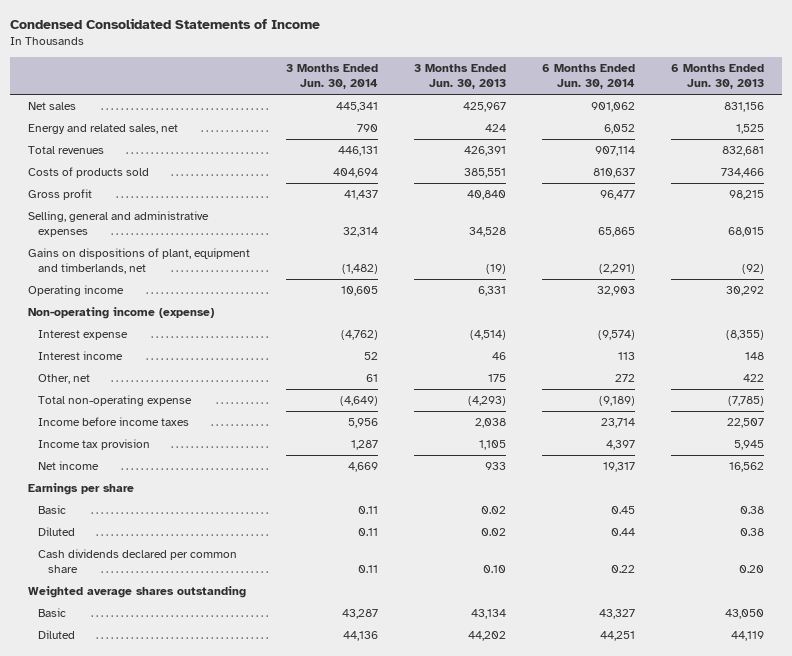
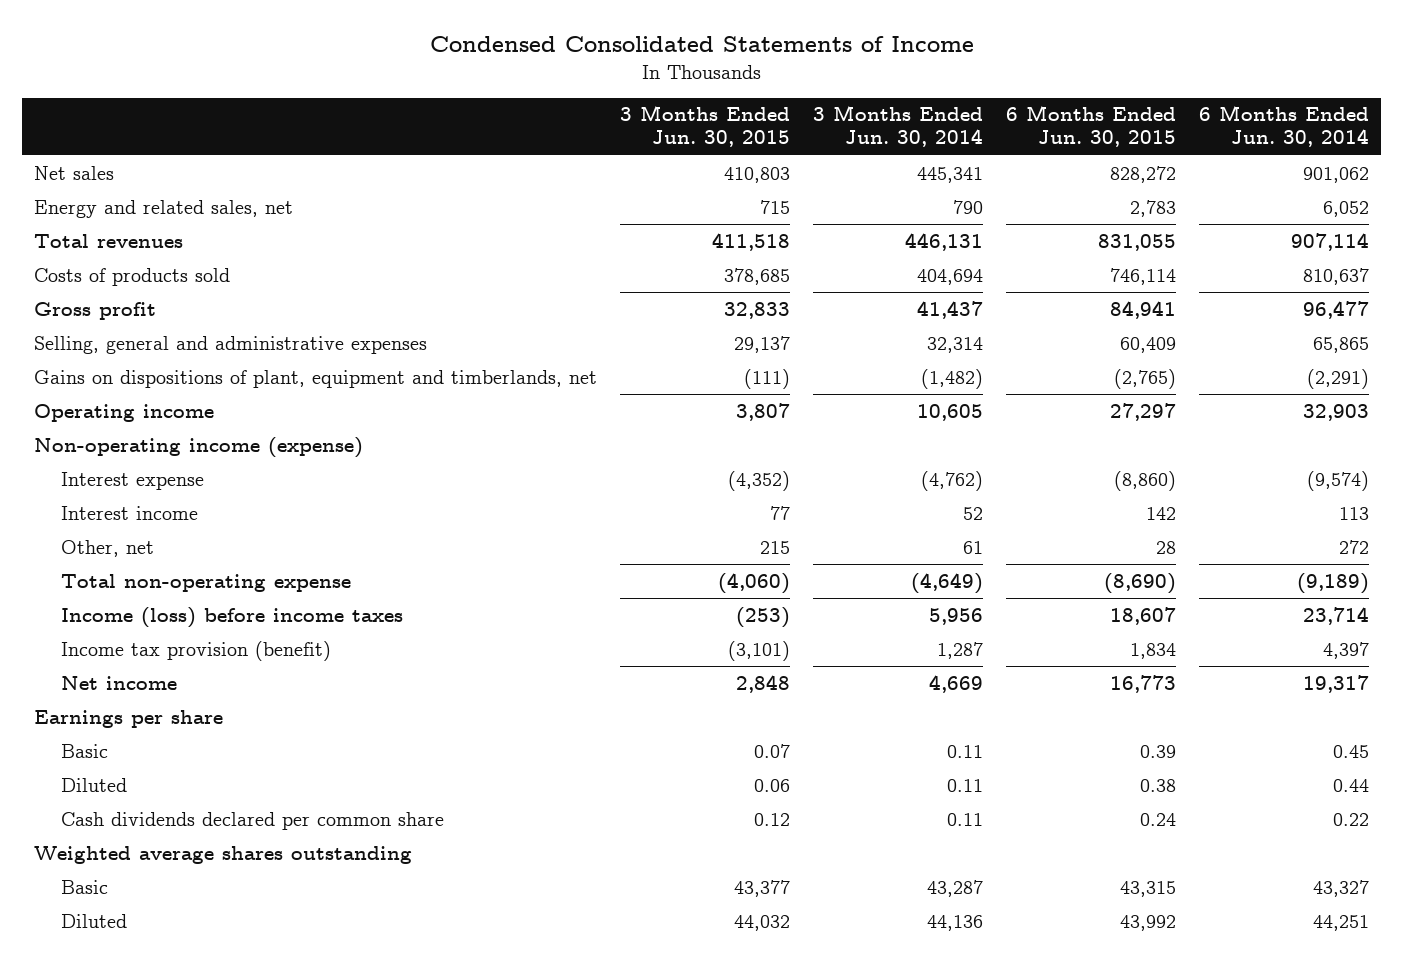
- | 3 Months Ended Jun. 30, 2014 | 3 Months Ended Jun. 30, 2013 | 6 Months Ended Jun. 30, 2014 | 6 Months Ended Jun. 30, 2013
+ | 3 Months Ended Jun. 30, 2015 | 3 Months Ended Jun. 30, 2014 | 6 Months Ended Jun. 30, 2015 | 6 Months Ended Jun. 30, 2014
- Income before income taxes | 5,956 | 2,038 | 23,714 | 22,507
- Income tax provision | 1,287 | 1,105 | 4,397 | 5,945
+ Income (loss) before income taxes | (253) | 5,956 | 18,607 | 23,714
+ Income tax provision (benefit) | (3,101) | 1,287 | 1,834 | 4,397

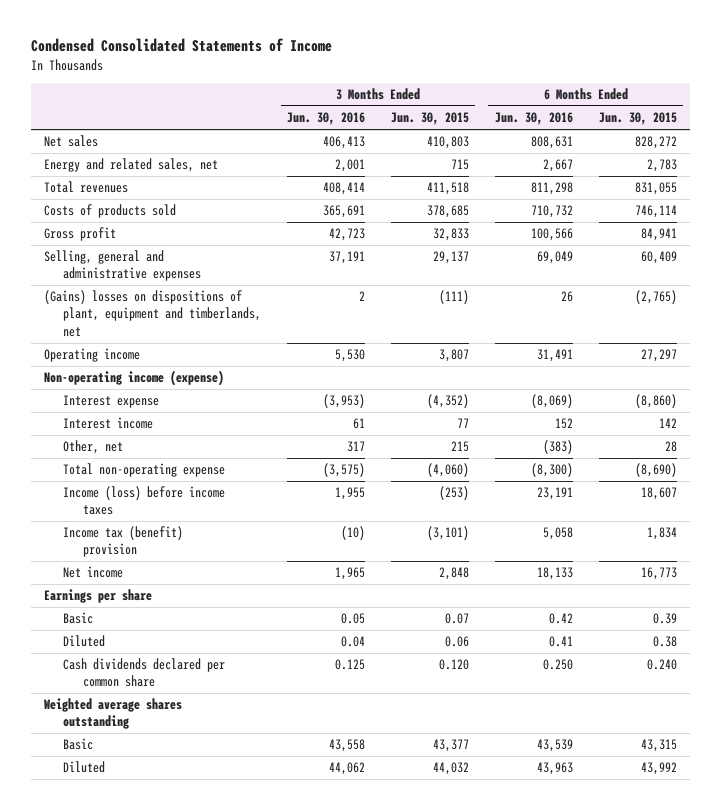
- | 3 Months Ended Jun. 30, 2015 | 3 Months Ended Jun. 30, 2014 | 6 Months Ended Jun. 30, 2015 | 6 Months Ended Jun. 30, 2014
+ | 3 Months Ended Jun. 30, 2016 | 3 Months Ended Jun. 30, 2015 | 6 Months Ended Jun. 30, 2016 | 6 Months Ended Jun. 30, 2015
- Gains on dispositions of plant, equipment and timberlands, net | (111) | (1,482) | (2,765) | (2,291)
+ (Gains) losses on dispositions of plant, equipment and timberlands, net | 2 | (111) | 26 | (2,765)
- Income tax provision (benefit) | (3,101) | 1,287 | 1,834 | 4,397
+ Income tax (benefit) provision | (10) | (3,101) | 5,058 | 1,834
- Cash dividends declared per common share | 0.12 | 0.11 | 0.24 | 0.22
+ Cash dividends declared per common share | 0.125 | 0.120 | 0.250 | 0.240

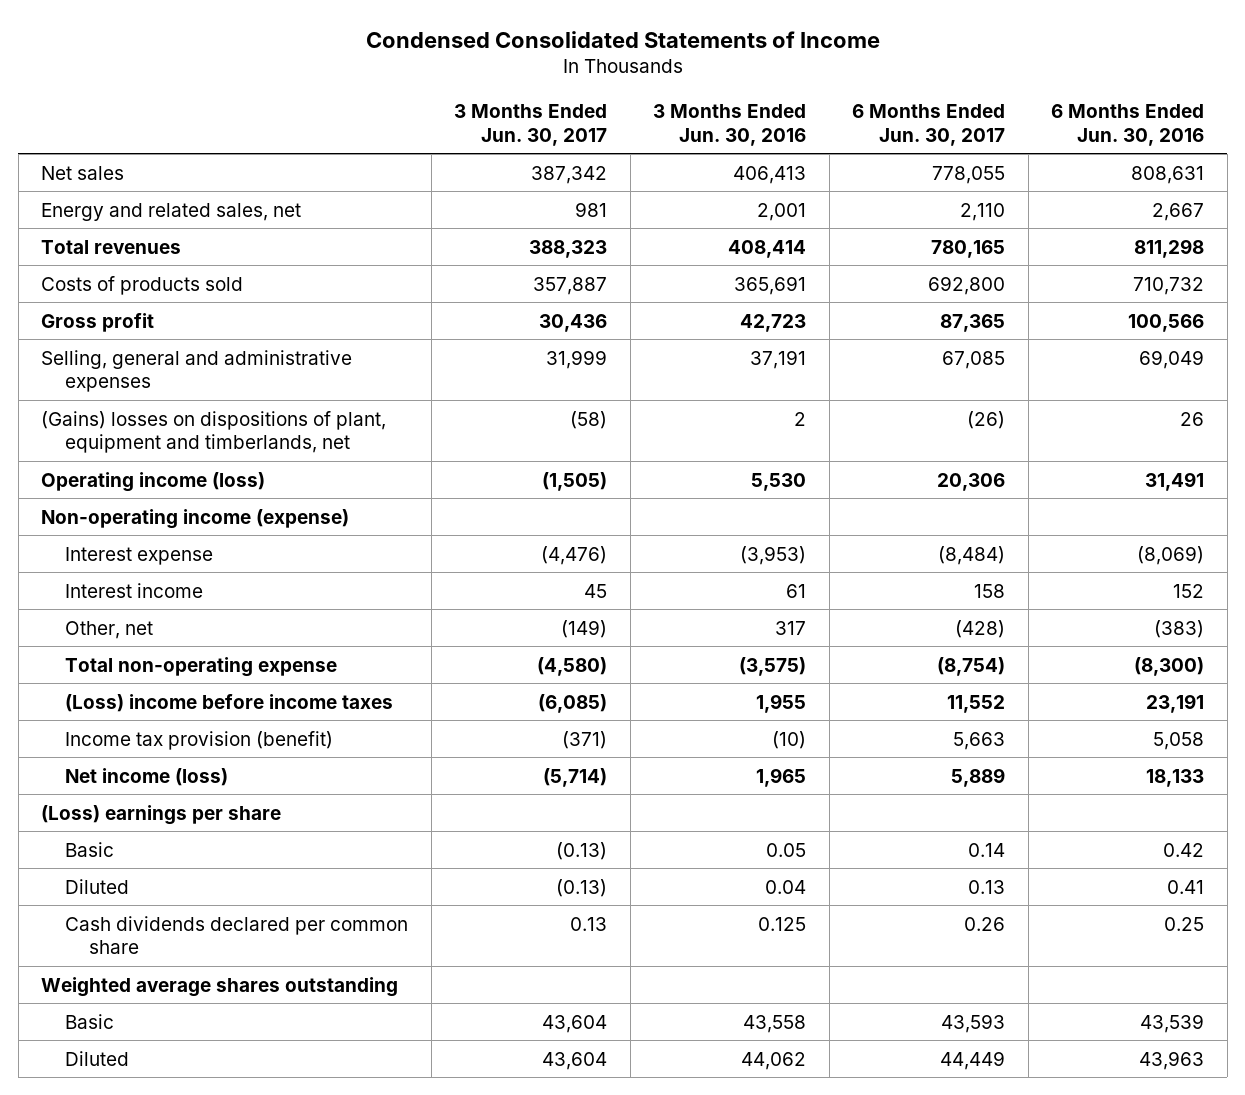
- | 3 Months Ended Jun. 30, 2016 | 3 Months Ended Jun. 30, 2015 | 6 Months Ended Jun. 30, 2016 | 6 Months Ended Jun. 30, 2015
+ | 3 Months Ended Jun. 30, 2017 | 3 Months Ended Jun. 30, 2016 | 6 Months Ended Jun. 30, 2017 | 6 Months Ended Jun. 30, 2016
- Operating income | 5,530 | 3,807 | 31,491 | 27,297
+ Operating income (loss) | (1,505) | 5,530 | 20,306 | 31,491
- Income (loss) before income taxes | 1,955 | (253) | 23,191 | 18,607
- Income tax (benefit) provision | (10) | (3,101) | 5,058 | 1,834
- Net income | 1,965 | 2,848 | 18,133 | 16,773
- Earnings per share
+ (Loss) income before income taxes | (6,085) | 1,955 | 11,552 | 23,191
+ Income tax provision (benefit) | (371) | (10) | 5,663 | 5,058
+ Net income (loss) | (5,714) | 1,965 | 5,889 | 18,133
+ (Loss) earnings per share
- Cash dividends declared per common share | 0.125 | 0.120 | 0.250 | 0.240
+ Cash dividends declared per common share | 0.13 | 0.125 | 0.26 | 0.25

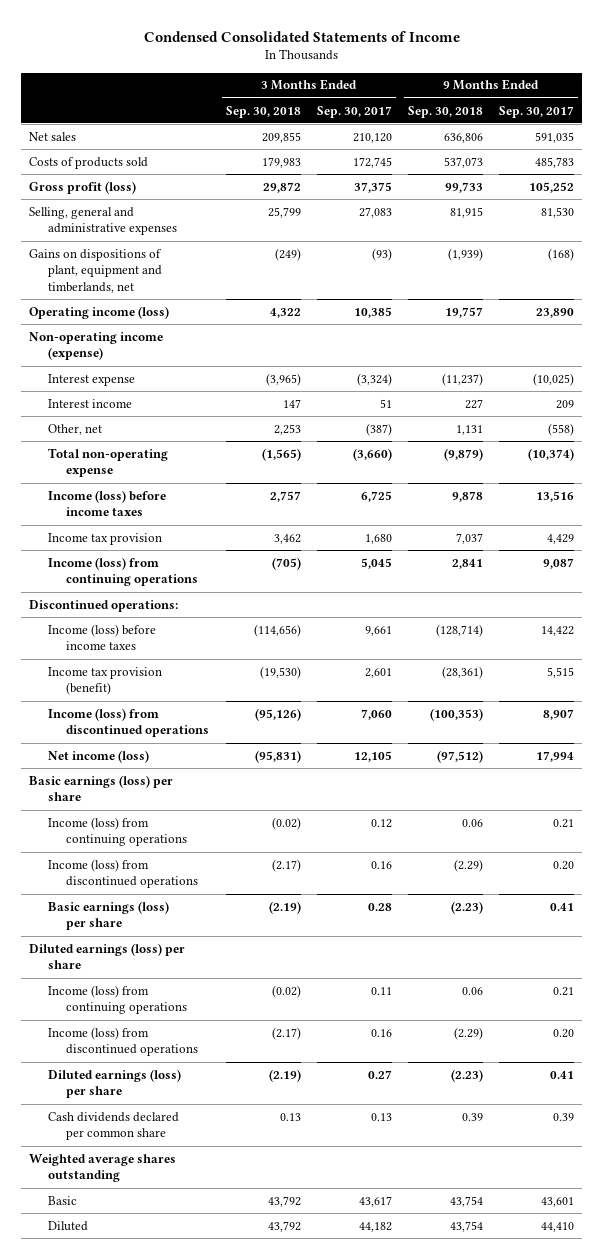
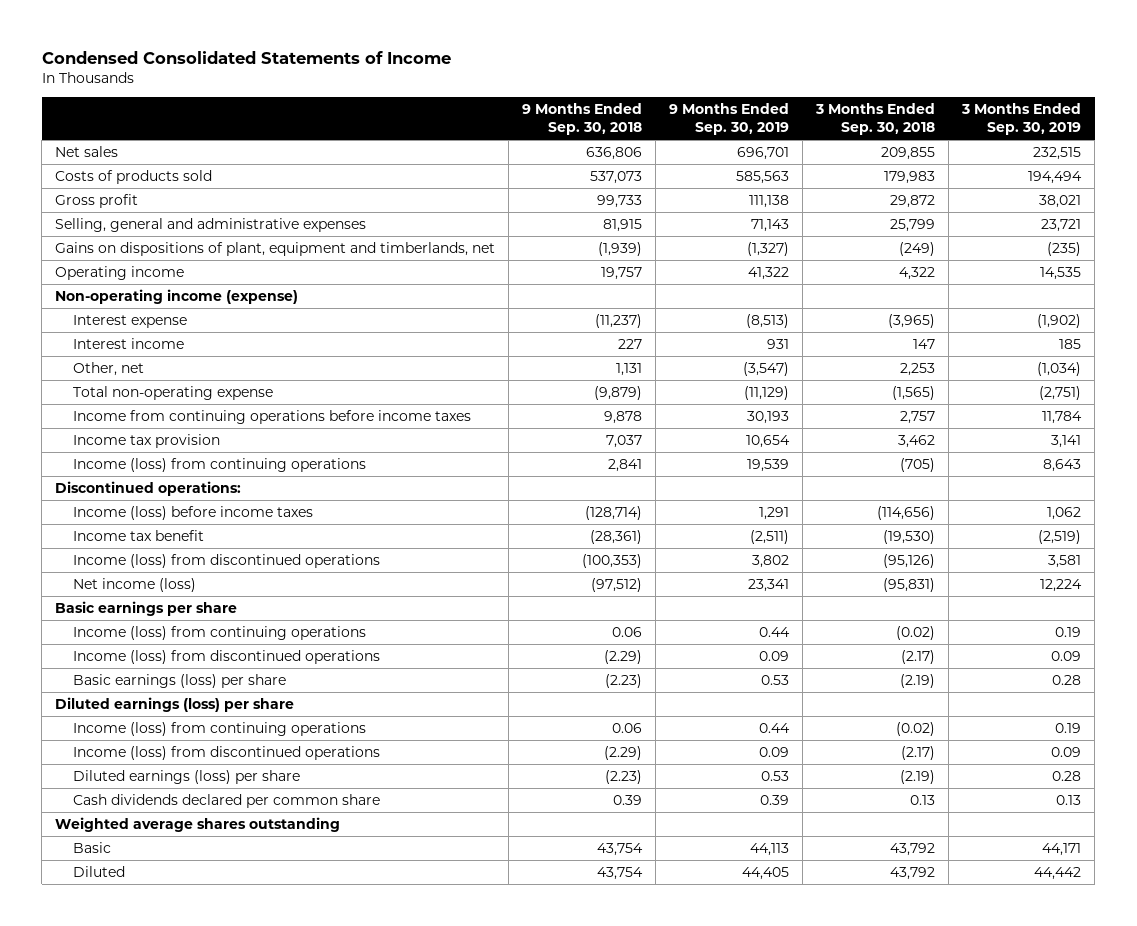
- | 3 Months Ended Sep. 30, 2018 | 3 Months Ended Sep. 30, 2017 | 9 Months Ended Sep. 30, 2018 | 9 Months Ended Sep. 30, 2017
+ | 9 Months Ended Sep. 30, 2018 | 9 Months Ended Sep. 30, 2019 | 3 Months Ended Sep. 30, 2018 | 3 Months Ended Sep. 30, 2019
- Gross profit (loss) | 29,872 | 37,375 | 99,733 | 105,252
+ Gross profit | 99,733 | 111,138 | 29,872 | 38,021
- Operating income (loss) | 4,322 | 10,385 | 19,757 | 23,890
+ Operating income | 19,757 | 41,322 | 4,322 | 14,535
- Income (loss) before income taxes | 2,757 | 6,725 | 9,878 | 13,516
+ Income from continuing operations before income taxes | 9,878 | 30,193 | 2,757 | 11,784
- Income tax provision (benefit) | (19,530) | 2,601 | (28,361) | 5,515
+ Income tax benefit | (28,361) | (2,511) | (19,530) | (2,519)
- Basic earnings (loss) per share
+ Basic earnings per share

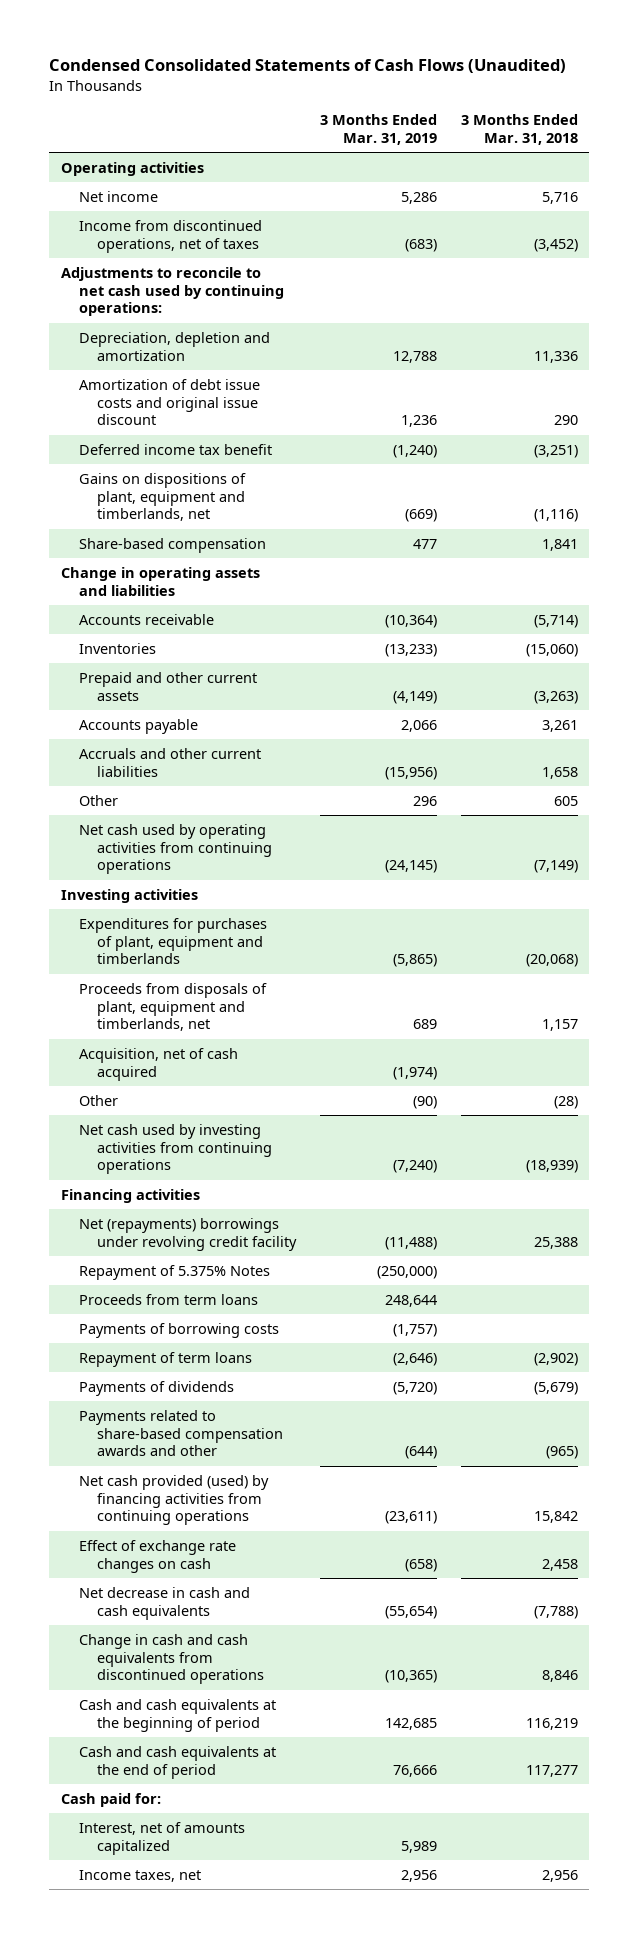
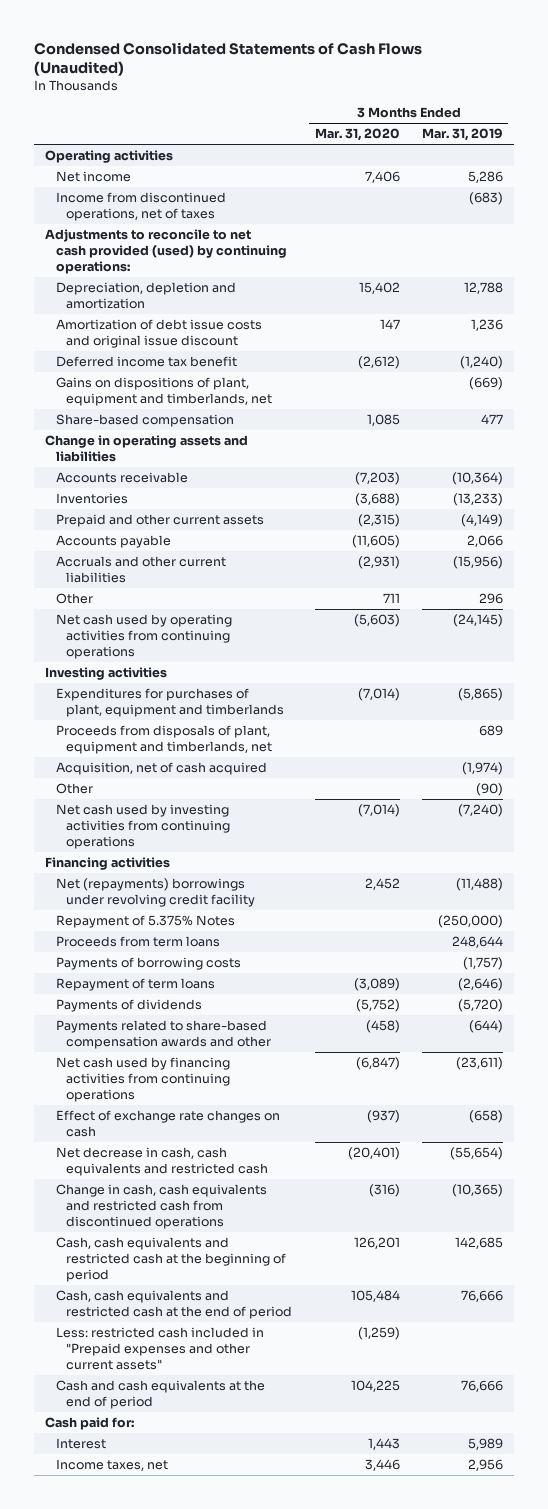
- | 3 Months Ended Mar. 31, 2019 | 3 Months Ended Mar. 31, 2018
+ | 3 Months Ended Mar. 31, 2020 | 3 Months Ended Mar. 31, 2019
- Adjustments to reconcile to net cash used by continuing operations:
+ Adjustments to reconcile to net cash provided (used) by continuing operations:
- Net cash provided (used) by financing activities from continuing operations | (23,611) | 15,842
+ Net cash used by financing activities from continuing operations | (6,847) | (23,611)
- Net decrease in cash and cash equivalents | (55,654) | (7,788)
- Change in cash and cash equivalents from discontinued operations | (10,365) | 8,846
- Cash and cash equivalents at the beginning of period | 142,685 | 116,219
+ Net decrease in cash, cash equivalents and restricted cash | (20,401) | (55,654)
+ Change in cash, cash equivalents and restricted cash from discontinued operations | (316) | (10,365)
+ Cash, cash equivalents and restricted cash at the beginning of period | 126,201 | 142,685
+ Cash, cash equivalents and restricted cash at the end of period | 105,484 | 76,666
+ Less: restricted cash included in "Prepaid expenses and other current assets" | (1,259) |
- Interest, net of amounts capitalized | 5,989 |
+ Interest | 1,443 | 5,989

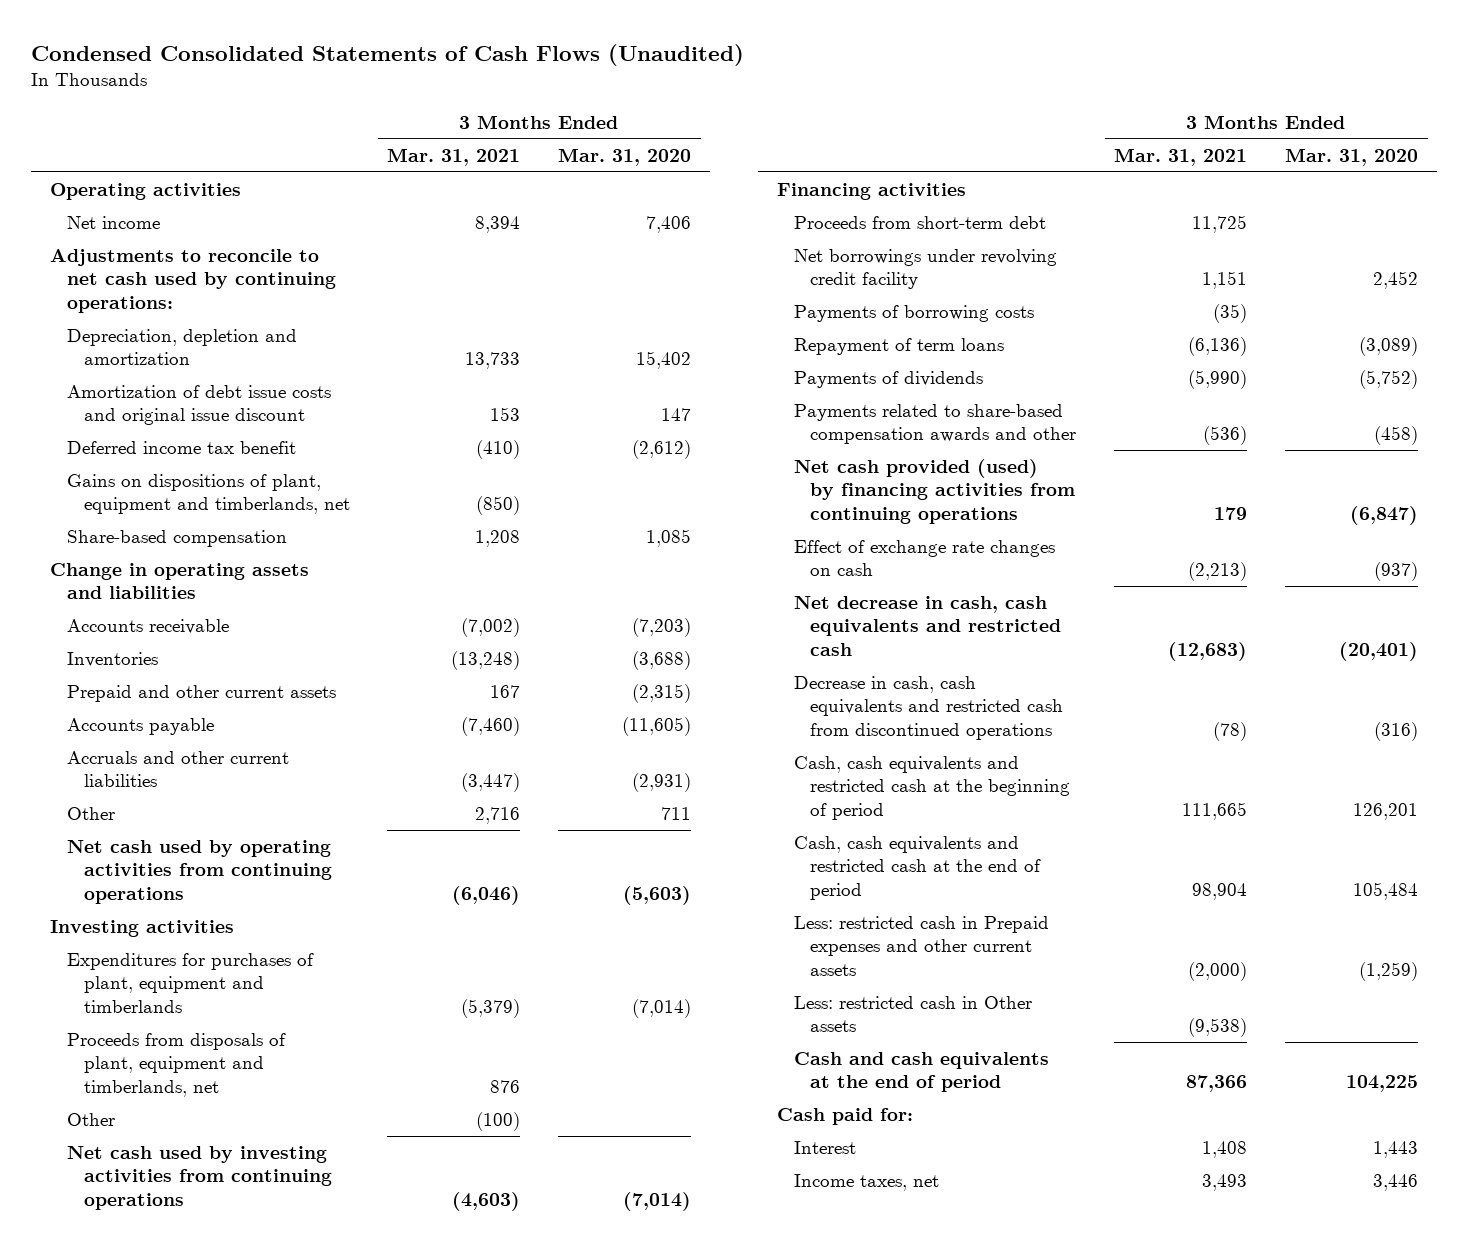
- | 3 Months Ended Mar. 31, 2020 | 3 Months Ended Mar. 31, 2019
+ | 3 Months Ended Mar. 31, 2021 | 3 Months Ended Mar. 31, 2020
- Income from discontinued operations, net of taxes | | (683)
- Adjustments to reconcile to net cash provided (used) by continuing operations:
+ Adjustments to reconcile to net cash used by continuing operations:
- Acquisition, net of cash acquired | | (1,974)
- Net (repayments) borrowings under revolving credit facility | 2,452 | (11,488)
- Repayment of 5.375% Notes | | (250,000)
- Proceeds from term loans | | 248,644
+ Proceeds from short-term debt | 11,725 |
+ Net borrowings under revolving credit facility | 1,151 | 2,452
- Net cash used by financing activities from continuing operations | (6,847) | (23,611)
+ Net cash provided (used) by financing activities from continuing operations | 179 | (6,847)
- Change in cash, cash equivalents and restricted cash from discontinued operations | (316) | (10,365)
+ Decrease in cash, cash equivalents and restricted cash from discontinued operations | (78) | (316)
- Less: restricted cash included in "Prepaid expenses and other current assets" | (1,259) |
+ Less: restricted cash in Prepaid expenses and other current assets | (2,000) | (1,259)
+ Less: restricted cash in Other assets | (9,538) |

